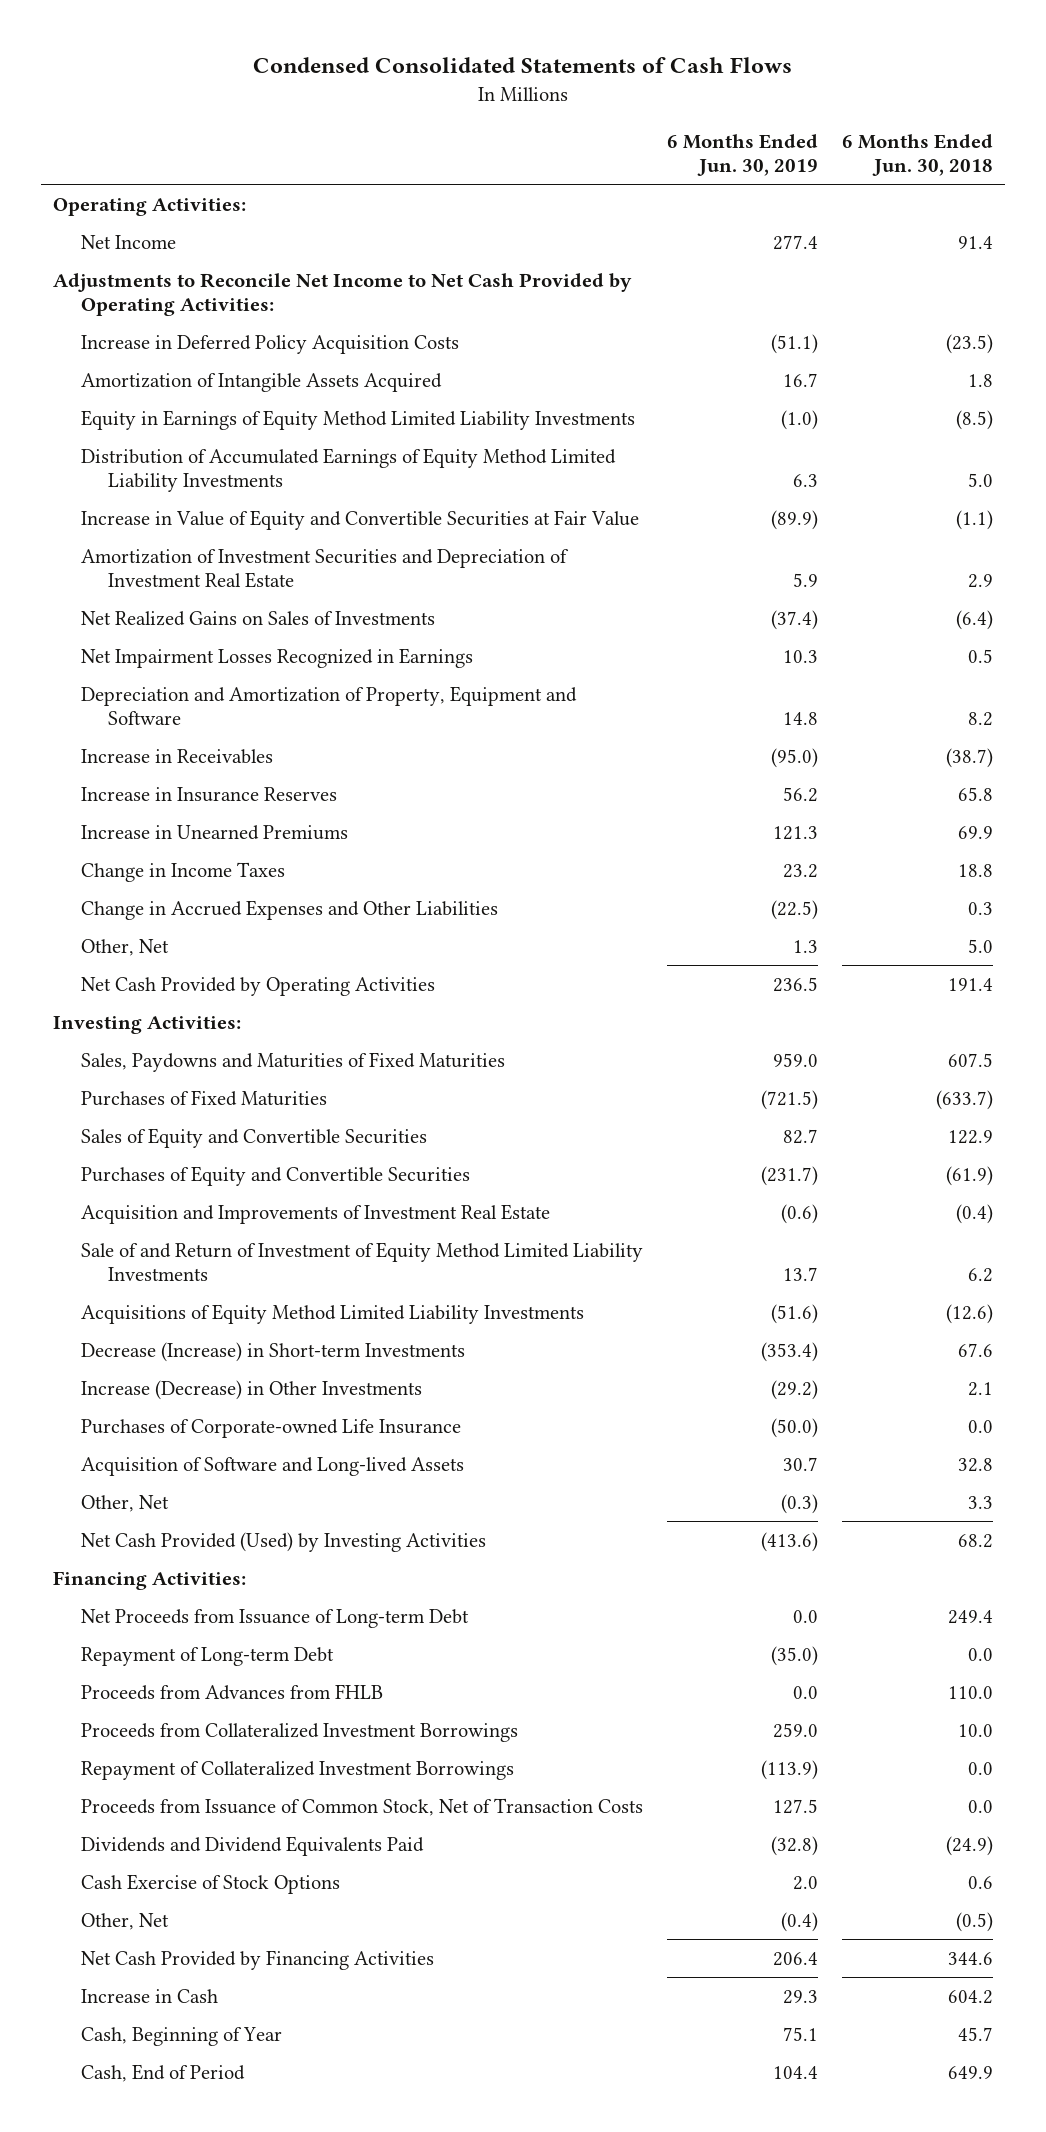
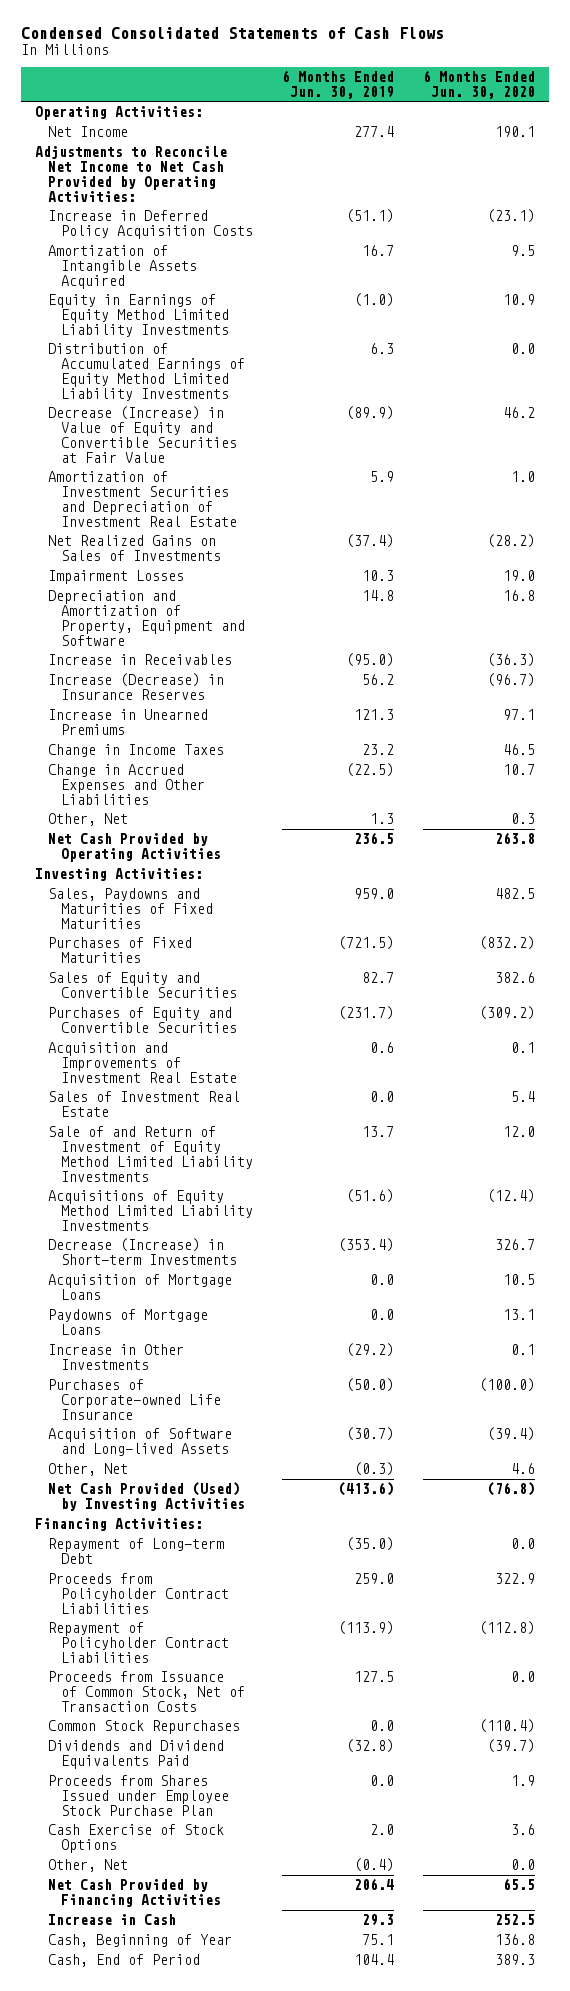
- | 6 Months Ended Jun. 30, 2019 | 6 Months Ended Jun. 30, 2018
+ | 6 Months Ended Jun. 30, 2019 | 6 Months Ended Jun. 30, 2020
- Increase in Value of Equity and Convertible Securities at Fair Value | (89.9) | (1.1)
+ Decrease (Increase) in Value of Equity and Convertible Securities at Fair Value | (89.9) | 46.2
- Net Impairment Losses Recognized in Earnings | 10.3 | 0.5
+ Impairment Losses | 10.3 | 19.0
- Increase in Insurance Reserves | 56.2 | 65.8
+ Increase (Decrease) in Insurance Reserves | 56.2 | (96.7)
- Acquisition and Improvements of Investment Real Estate | (0.6) | (0.4)
+ Acquisition and Improvements of Investment Real Estate | 0.6 | 0.1
+ Sales of Investment Real Estate | 0.0 | 5.4
- Increase (Decrease) in Other Investments | (29.2) | 2.1
+ Acquisition of Mortgage Loans | 0.0 | 10.5
+ Paydowns of Mortgage Loans | 0.0 | 13.1
+ Increase in Other Investments | (29.2) | 0.1
- Acquisition of Software and Long-lived Assets | 30.7 | 32.8
+ Acquisition of Software and Long-lived Assets | (30.7) | (39.4)
- Net Proceeds from Issuance of Long-term Debt | 0.0 | 249.4
- Proceeds from Advances from FHLB | 0.0 | 110.0
- Proceeds from Collateralized Investment Borrowings | 259.0 | 10.0
- Repayment of Collateralized Investment Borrowings | (113.9) | 0.0
+ Proceeds from Policyholder Contract Liabilities | 259.0 | 322.9
+ Repayment of Policyholder Contract Liabilities | (113.9) | (112.8)
+ Common Stock Repurchases | 0.0 | (110.4)
+ Proceeds from Shares Issued under Employee Stock Purchase Plan | 0.0 | 1.9

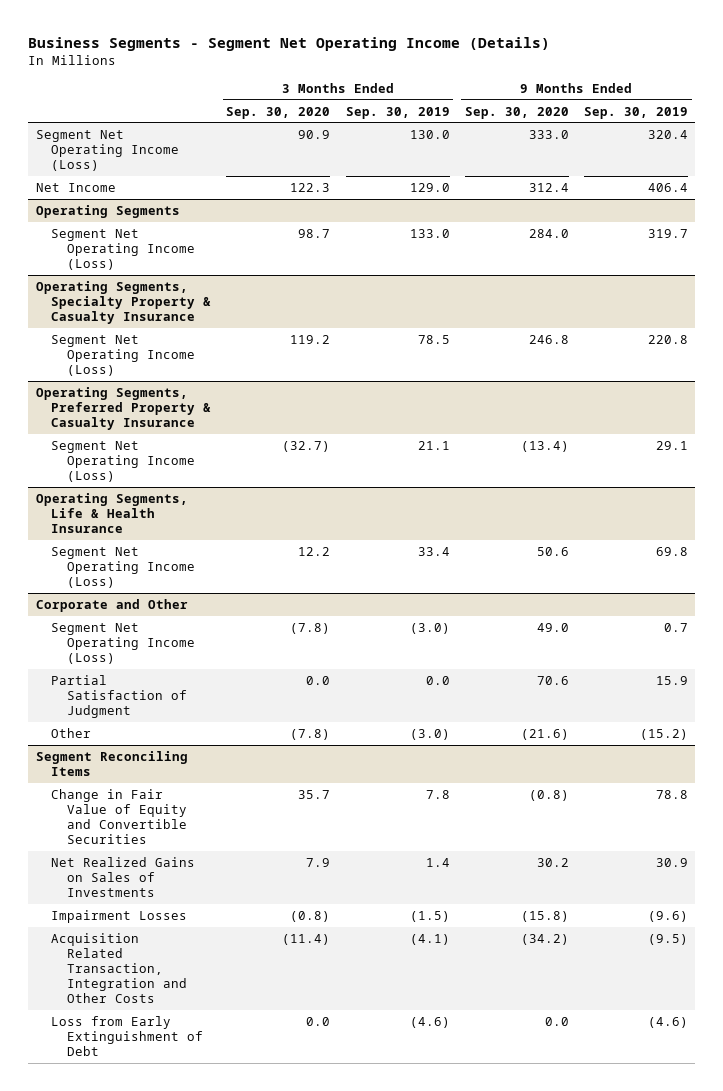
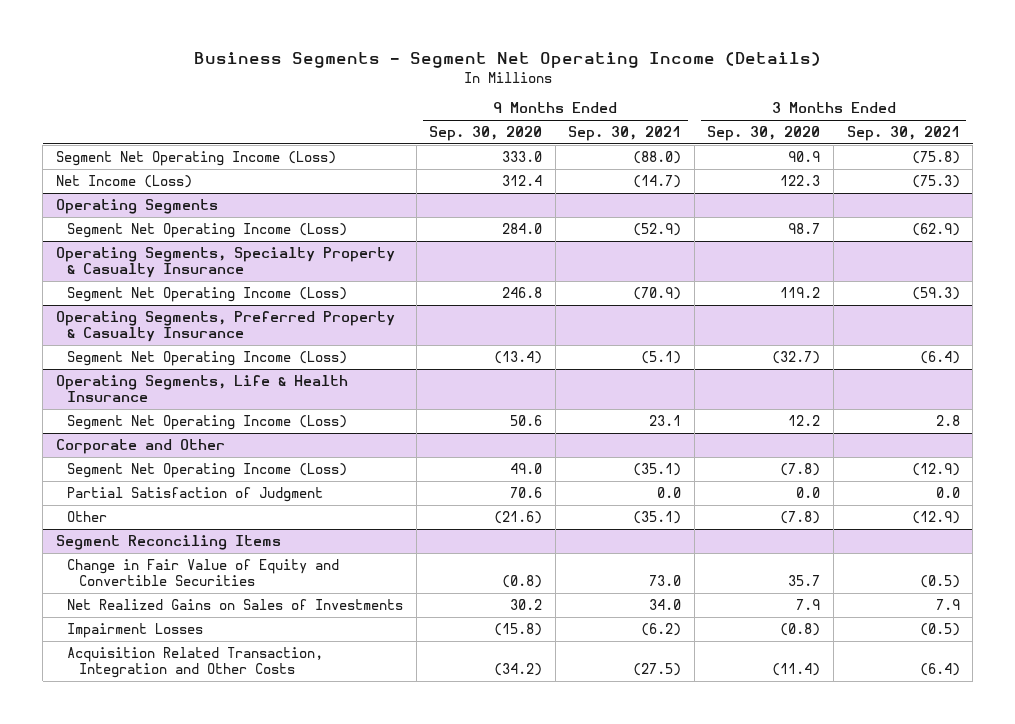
- | 3 Months Ended Sep. 30, 2020 | 3 Months Ended Sep. 30, 2019 | 9 Months Ended Sep. 30, 2020 | 9 Months Ended Sep. 30, 2019
+ | 9 Months Ended Sep. 30, 2020 | 9 Months Ended Sep. 30, 2021 | 3 Months Ended Sep. 30, 2020 | 3 Months Ended Sep. 30, 2021
- Net Income | 122.3 | 129.0 | 312.4 | 406.4
+ Net Income (Loss) | 312.4 | (14.7) | 122.3 | (75.3)
@ Segment Reconciling Items
- Loss from Early Extinguishment of Debt | 0.0 | (4.6) | 0.0 | (4.6)

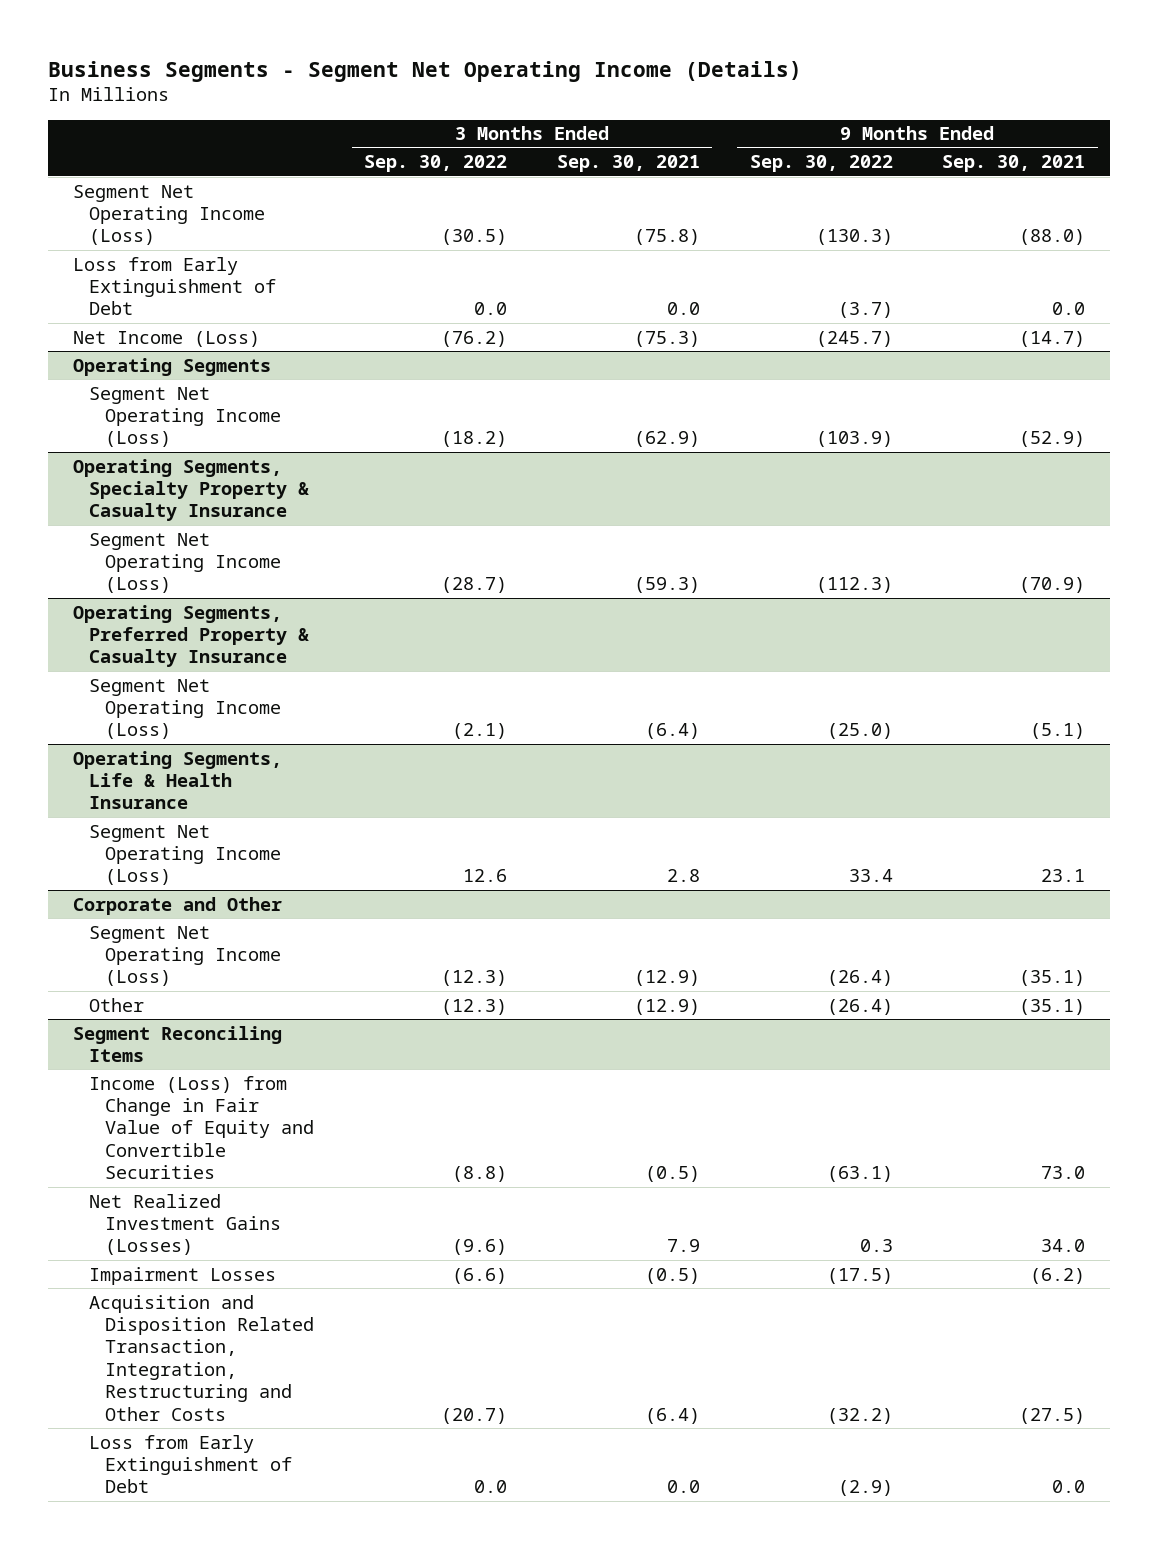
- | 9 Months Ended Sep. 30, 2020 | 9 Months Ended Sep. 30, 2021 | 3 Months Ended Sep. 30, 2020 | 3 Months Ended Sep. 30, 2021
+ | 3 Months Ended Sep. 30, 2022 | 3 Months Ended Sep. 30, 2021 | 9 Months Ended Sep. 30, 2022 | 9 Months Ended Sep. 30, 2021
+ Loss from Early Extinguishment of Debt | 0.0 | 0.0 | (3.7) | 0.0
@ Corporate and Other
- Partial Satisfaction of Judgment | 70.6 | 0.0 | 0.0 | 0.0
@ Segment Reconciling Items
- Change in Fair Value of Equity and Convertible Securities | (0.8) | 73.0 | 35.7 | (0.5)
- Net Realized Gains on Sales of Investments | 30.2 | 34.0 | 7.9 | 7.9
+ Income (Loss) from Change in Fair Value of Equity and Convertible Securities | (8.8) | (0.5) | (63.1) | 73.0
+ Net Realized Investment Gains (Losses) | (9.6) | 7.9 | 0.3 | 34.0
- Acquisition Related Transaction, Integration and Other Costs | (34.2) | (27.5) | (11.4) | (6.4)
+ Acquisition and Disposition Related Transaction, Integration, Restructuring and Other Costs | (20.7) | (6.4) | (32.2) | (27.5)
+ Loss from Early Extinguishment of Debt | 0.0 | 0.0 | (2.9) | 0.0

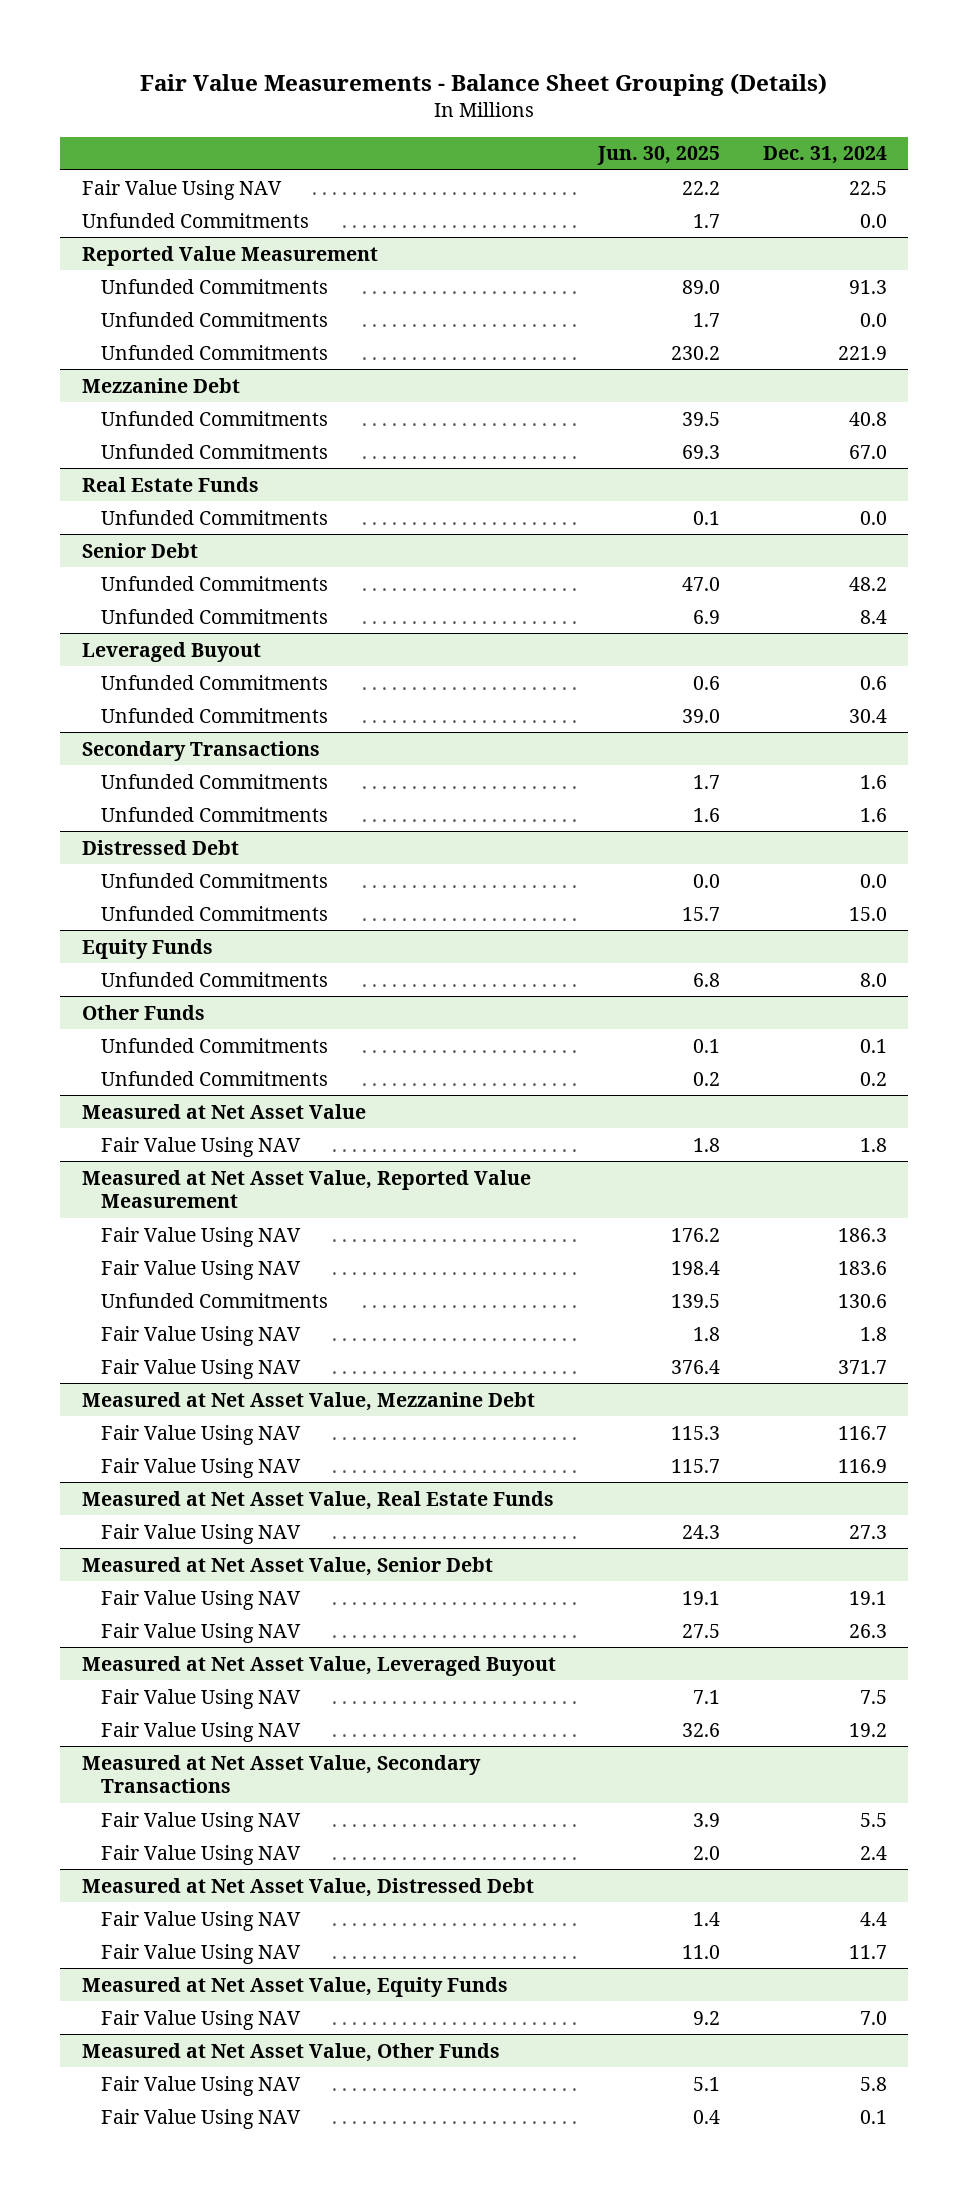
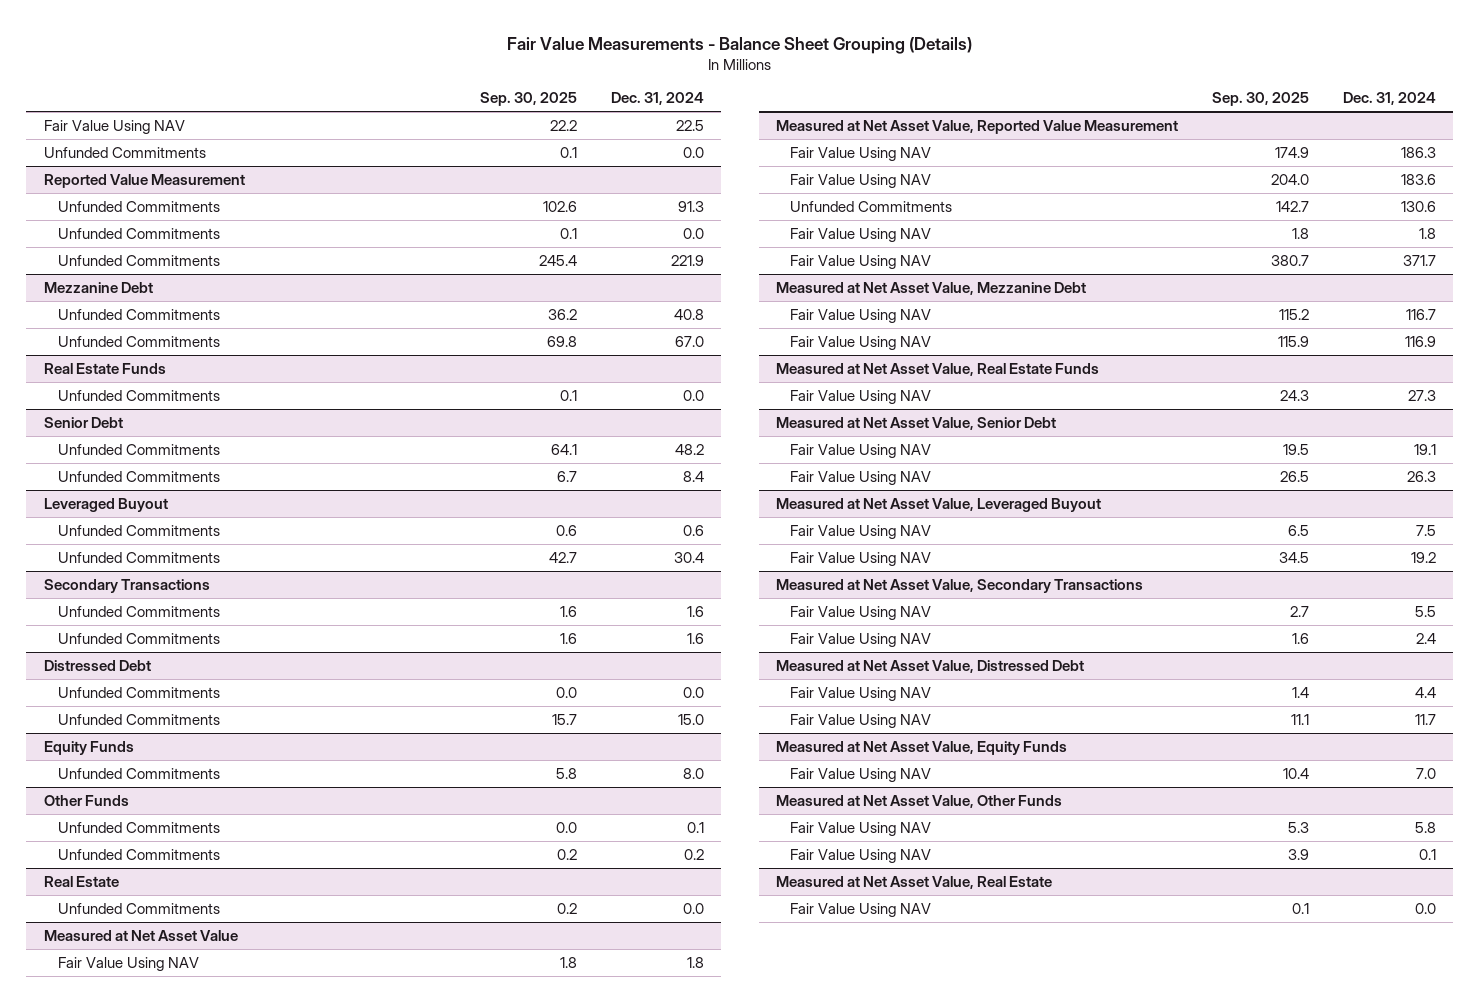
- | Jun. 30, 2025 | Dec. 31, 2024
+ | Sep. 30, 2025 | Dec. 31, 2024
+ Real Estate
+ Unfunded Commitments | 0.2 | 0.0
+ Measured at Net Asset Value, Real Estate
+ Fair Value Using NAV | 0.1 | 0.0

